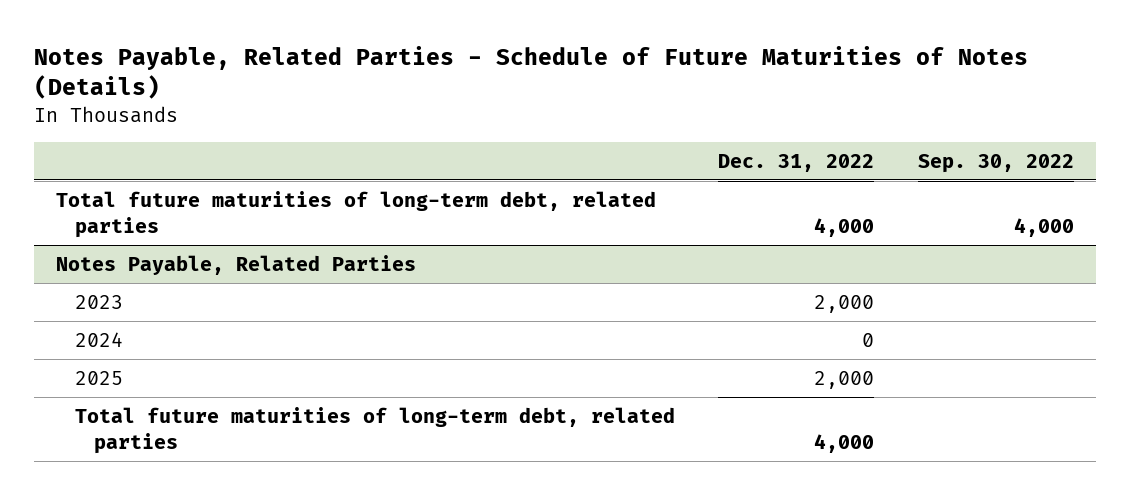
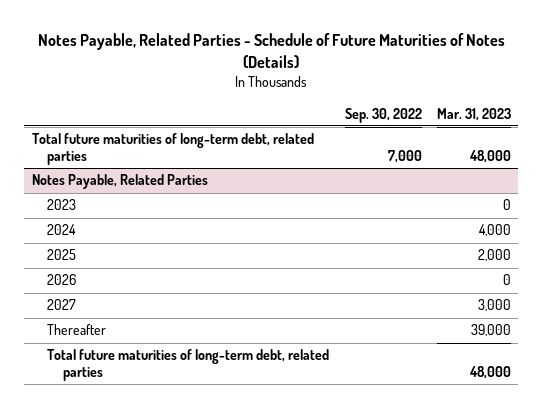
- | Dec. 31, 2022 | Sep. 30, 2022
+ | Sep. 30, 2022 | Mar. 31, 2023
- Total future maturities of long-term debt, related parties | 4,000 | 4,000
+ Total future maturities of long-term debt, related parties | 7,000 | 48,000
@ Notes Payable, Related Parties
+ 2026 | | 0
+ 2027 | | 3,000
+ Thereafter | | 39,000

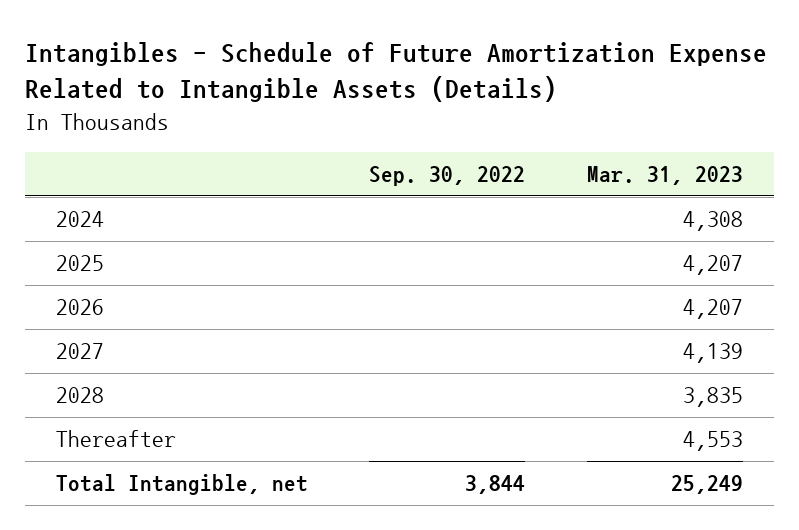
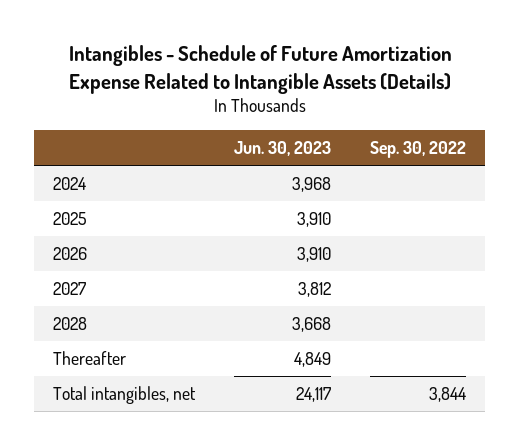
- | Sep. 30, 2022 | Mar. 31, 2023
+ | Jun. 30, 2023 | Sep. 30, 2022
- Total Intangible, net | 3,844 | 25,249
+ Total intangibles, net | 24,117 | 3,844

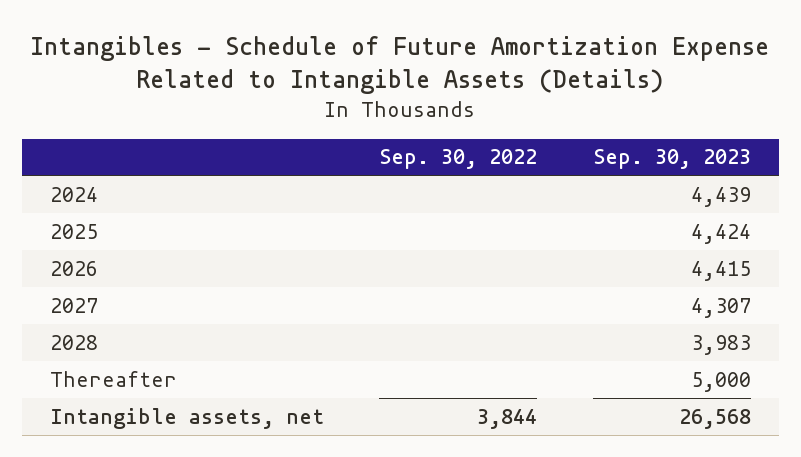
- | Jun. 30, 2023 | Sep. 30, 2022
+ | Sep. 30, 2022 | Sep. 30, 2023
- Total intangibles, net | 24,117 | 3,844
+ Intangible assets, net | 3,844 | 26,568

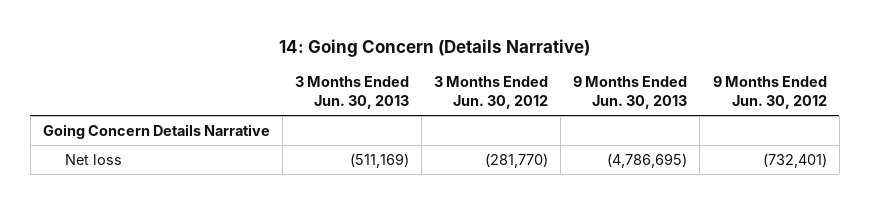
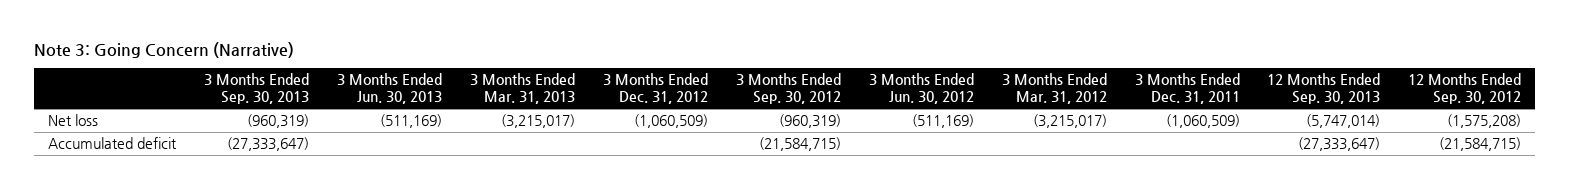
- 14: Going Concern (Details Narrative)
+ Note 3: Going Concern (Narrative)
- | 3 Months Ended Jun. 30, 2013 | 3 Months Ended Jun. 30, 2012 | 9 Months Ended Jun. 30, 2013 | 9 Months Ended Jun. 30, 2012
+ | 3 Months Ended Sep. 30, 2013 | 3 Months Ended Jun. 30, 2013 | 3 Months Ended Mar. 31, 2013 | 3 Months Ended Dec. 31, 2012 | 3 Months Ended Sep. 30, 2012 | 3 Months Ended Jun. 30, 2012 | 3 Months Ended Mar. 31, 2012 | 3 Months Ended Dec. 31, 2011 | 12 Months Ended Sep. 30, 2013 | 12 Months Ended Sep. 30, 2012
- Going Concern Details Narrative
- Net loss | (511,169) | (281,770) | (4,786,695) | (732,401)
+ Net loss | (960,319) | (511,169) | (3,215,017) | (1,060,509) | (960,319) | (511,169) | (3,215,017) | (1,060,509) | (5,747,014) | (1,575,208)
+ Accumulated deficit | (27,333,647) | | | | (21,584,715) | | | | (27,333,647) | (21,584,715)

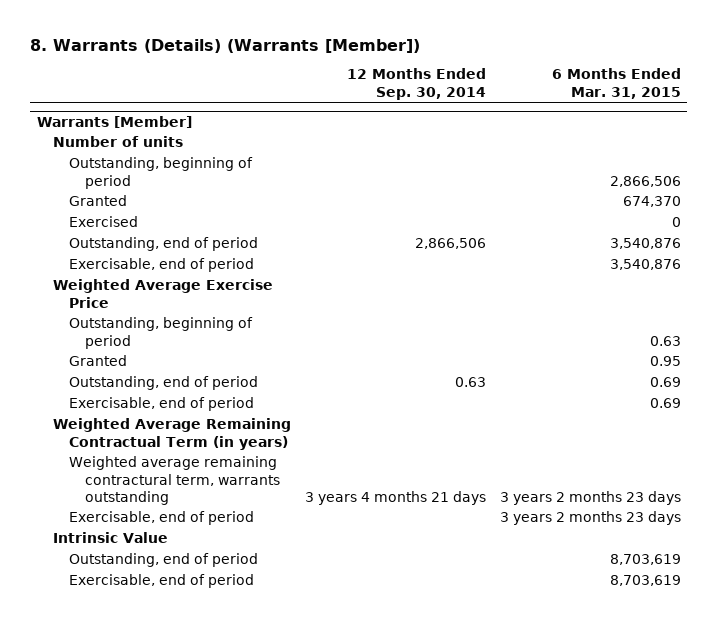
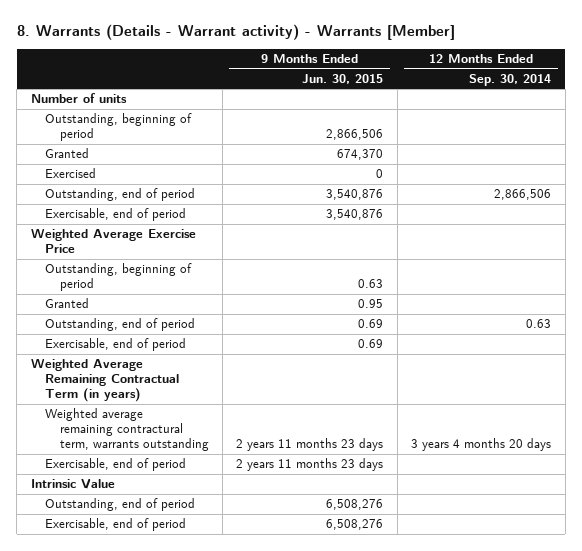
- 8. Warrants (Details) (Warrants [Member])
+ 8. Warrants (Details - Warrant activity) - Warrants [Member]
- | 12 Months Ended Sep. 30, 2014 | 6 Months Ended Mar. 31, 2015
+ | 9 Months Ended Jun. 30, 2015 | 12 Months Ended Sep. 30, 2014
- Warrants [Member]
- Weighted average remaining contractural term, warrants outstanding | 3 years 4 months 21 days | 3 years 2 months 23 days
+ Weighted average remaining contractural term, warrants outstanding | 2 years 11 months 23 days | 3 years 4 months 20 days

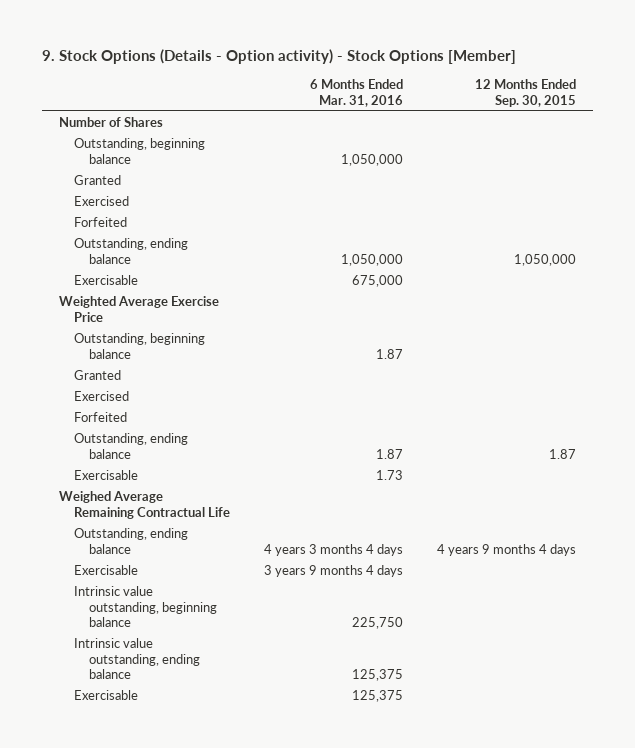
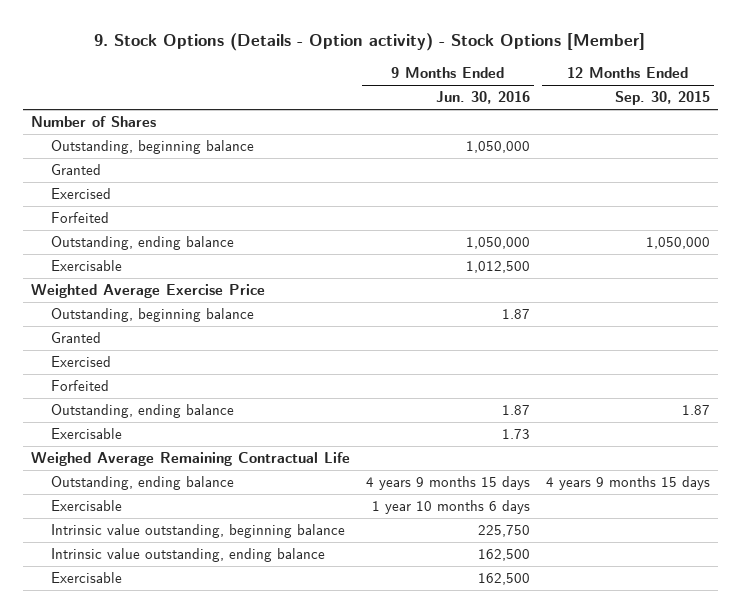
- | 6 Months Ended Mar. 31, 2016 | 12 Months Ended Sep. 30, 2015
+ | 9 Months Ended Jun. 30, 2016 | 12 Months Ended Sep. 30, 2015
- Outstanding, ending balance | 4 years 3 months 4 days | 4 years 9 months 4 days
+ Outstanding, ending balance | 4 years 9 months 15 days | 4 years 9 months 15 days

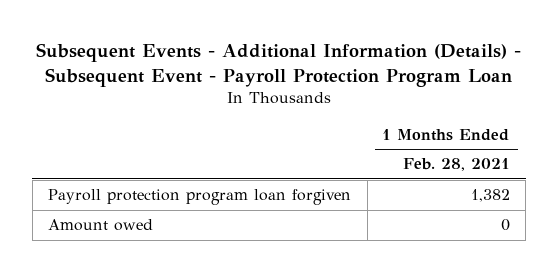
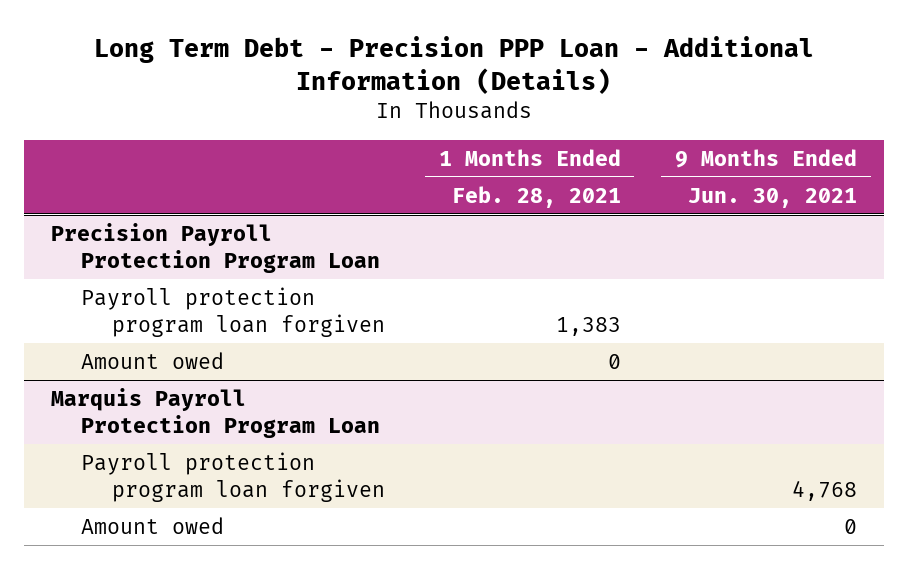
- Subsequent Events - Additional Information (Details) - Subsequent Event - Payroll Protection Program Loan
+ Long Term Debt - Precision PPP Loan - Additional Information (Details)
- | 1 Months Ended Feb. 28, 2021
+ | 1 Months Ended Feb. 28, 2021 | 9 Months Ended Jun. 30, 2021
- Payroll protection program loan forgiven | 1,382
- Amount owed | 0
+ Precision Payroll Protection Program Loan
+ Payroll protection program loan forgiven | 1,383 |
+ Amount owed | 0 |
+ Marquis Payroll Protection Program Loan
+ Payroll protection program loan forgiven | | 4,768
+ Amount owed | | 0

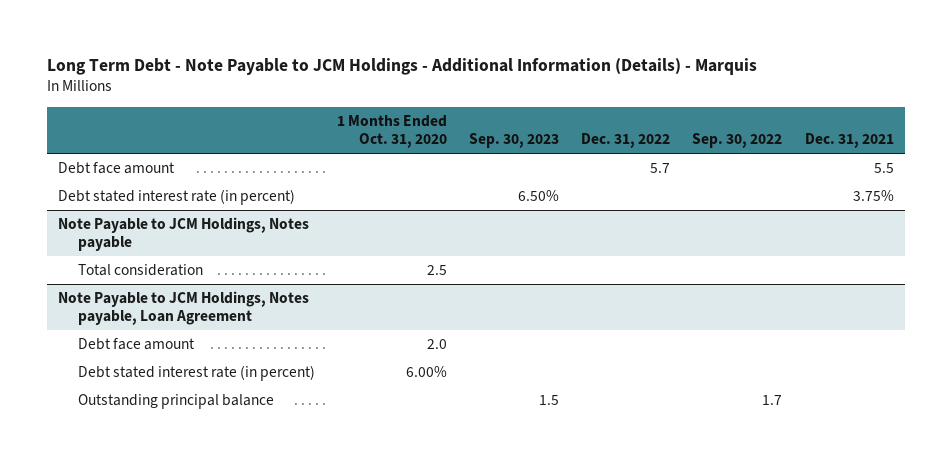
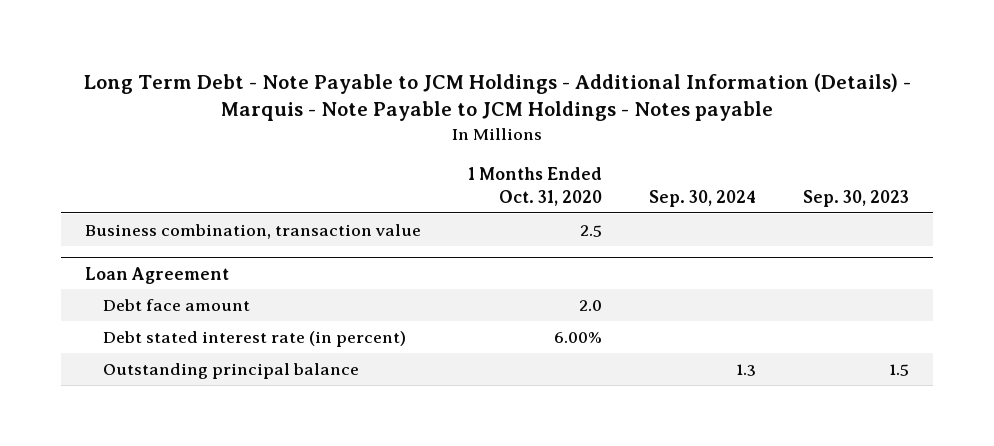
- Long Term Debt - Note Payable to JCM Holdings - Additional Information (Details) - Marquis
+ Long Term Debt - Note Payable to JCM Holdings - Additional Information (Details) - Marquis - Note Payable to JCM Holdings - Notes payable
- | 1 Months Ended Oct. 31, 2020 | Sep. 30, 2023 | Dec. 31, 2022 | Sep. 30, 2022 | Dec. 31, 2021
+ | 1 Months Ended Oct. 31, 2020 | Sep. 30, 2024 | Sep. 30, 2023
- Debt face amount | | | 5.7 | | 5.5
- Debt stated interest rate (in percent) | | 6.50% | | | 3.75%
- Note Payable to JCM Holdings, Notes payable
- Total consideration | 2.5 | | | |
- Note Payable to JCM Holdings, Notes payable, Loan Agreement
+ Business combination, transaction value | 2.5 | |
+ Loan Agreement

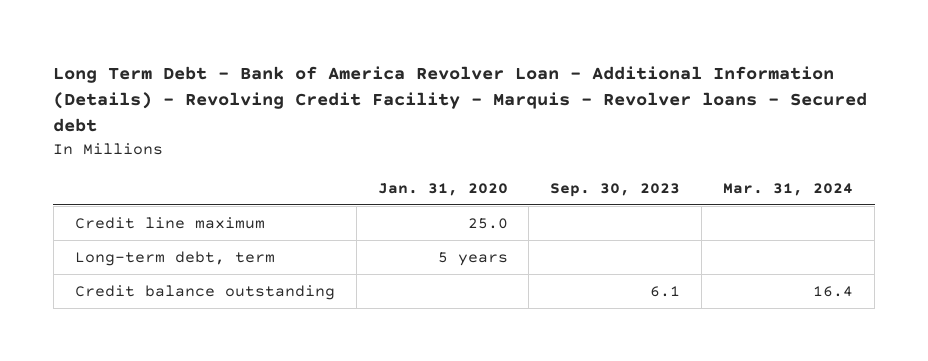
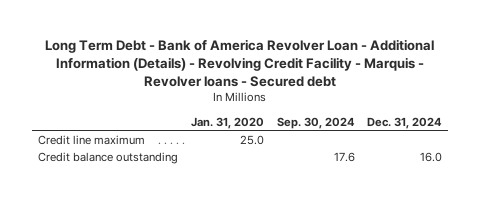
- | Jan. 31, 2020 | Sep. 30, 2023 | Mar. 31, 2024
+ | Jan. 31, 2020 | Sep. 30, 2024 | Dec. 31, 2024
- Long-term debt, term | 5 years | |

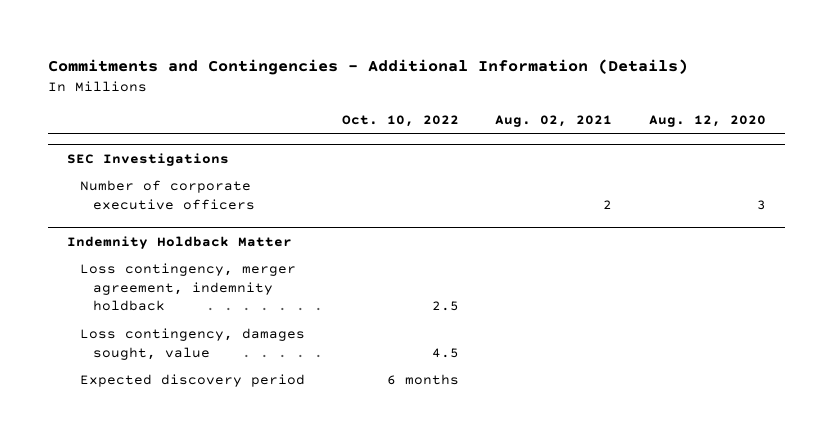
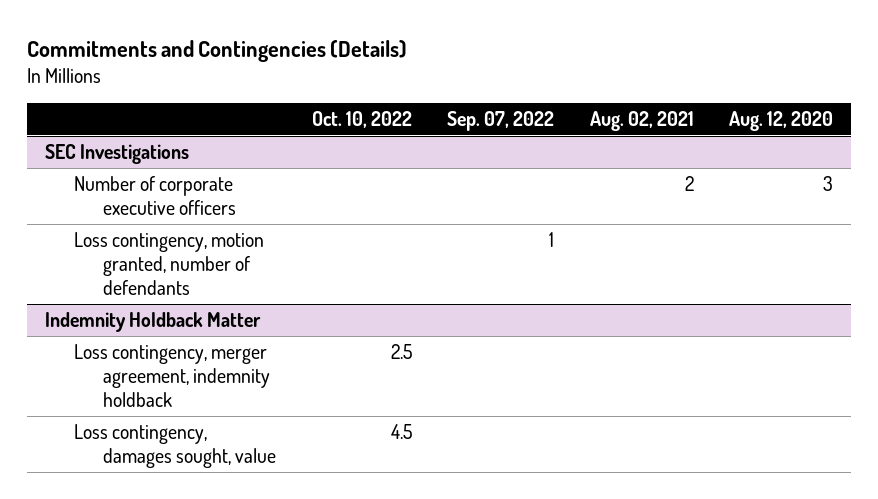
- Commitments and Contingencies - Additional Information (Details)
+ Commitments and Contingencies (Details)
- | Oct. 10, 2022 | Aug. 02, 2021 | Aug. 12, 2020
+ | Oct. 10, 2022 | Sep. 07, 2022 | Aug. 02, 2021 | Aug. 12, 2020
@ SEC Investigations
+ Loss contingency, motion granted, number of defendants | | 1 | |
@ Indemnity Holdback Matter
- Expected discovery period | 6 months | |

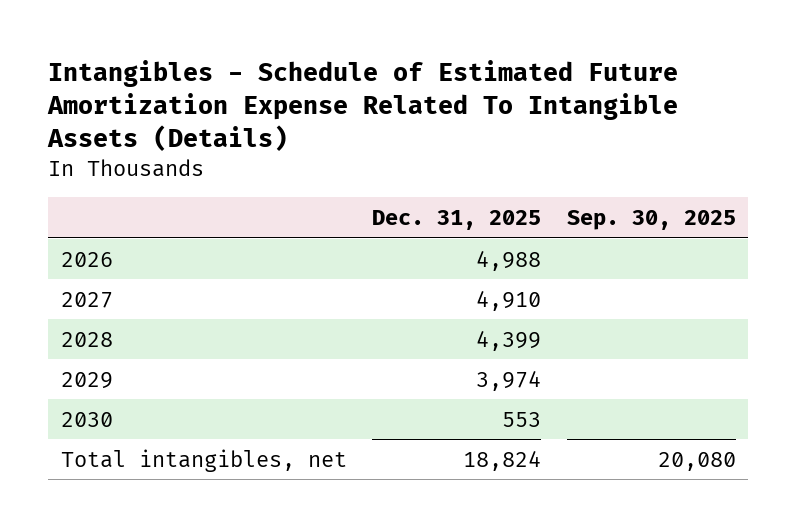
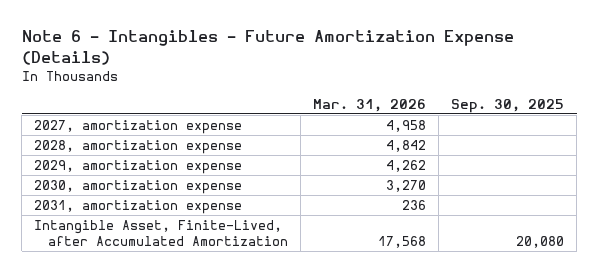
- Intangibles - Schedule of Estimated Future Amortization Expense Related To Intangible Assets (Details)
+ Note 6 - Intangibles - Future Amortization Expense (Details)
- | Dec. 31, 2025 | Sep. 30, 2025
+ | Mar. 31, 2026 | Sep. 30, 2025
- 2026 | 4,988 |
- 2027 | 4,910 |
- 2028 | 4,399 |
- 2029 | 3,974 |
- 2030 | 553 |
- Total intangibles, net | 18,824 | 20,080
+ 2027, amortization expense | 4,958 |
+ 2028, amortization expense | 4,842 |
+ 2029, amortization expense | 4,262 |
+ 2030, amortization expense | 3,270 |
+ 2031, amortization expense | 236 |
+ Intangible Asset, Finite-Lived, after Accumulated Amortization | 17,568 | 20,080

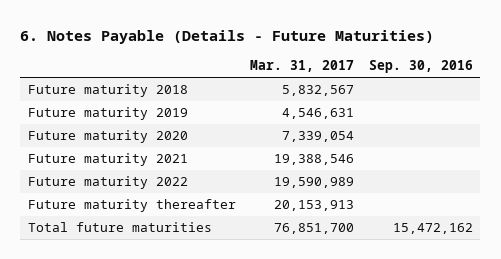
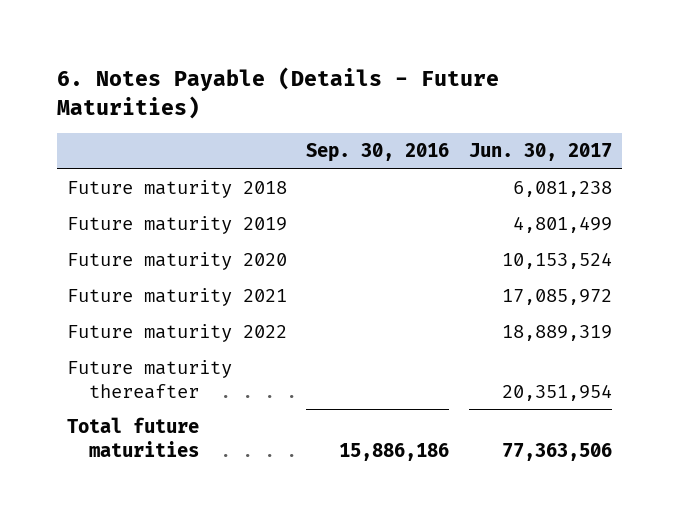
- | Mar. 31, 2017 | Sep. 30, 2016
+ | Sep. 30, 2016 | Jun. 30, 2017
- Total future maturities | 76,851,700 | 15,472,162
+ Total future maturities | 15,886,186 | 77,363,506

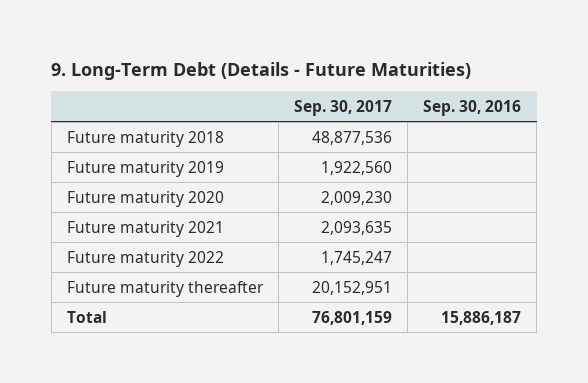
- 6. Notes Payable (Details - Future Maturities)
+ 9. Long-Term Debt (Details - Future Maturities)
- | Sep. 30, 2016 | Jun. 30, 2017
+ | Sep. 30, 2017 | Sep. 30, 2016
- Total future maturities | 15,886,186 | 77,363,506
+ Total | 76,801,159 | 15,886,187

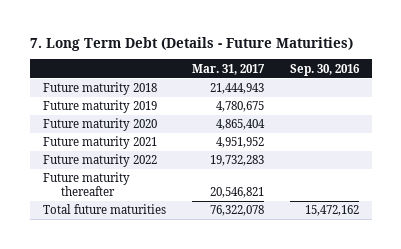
- 9. Long-Term Debt (Details - Future Maturities)
+ 7. Long Term Debt (Details - Future Maturities)
- | Sep. 30, 2017 | Sep. 30, 2016
+ | Mar. 31, 2017 | Sep. 30, 2016
- Total | 76,801,159 | 15,886,187
+ Total future maturities | 76,322,078 | 15,472,162

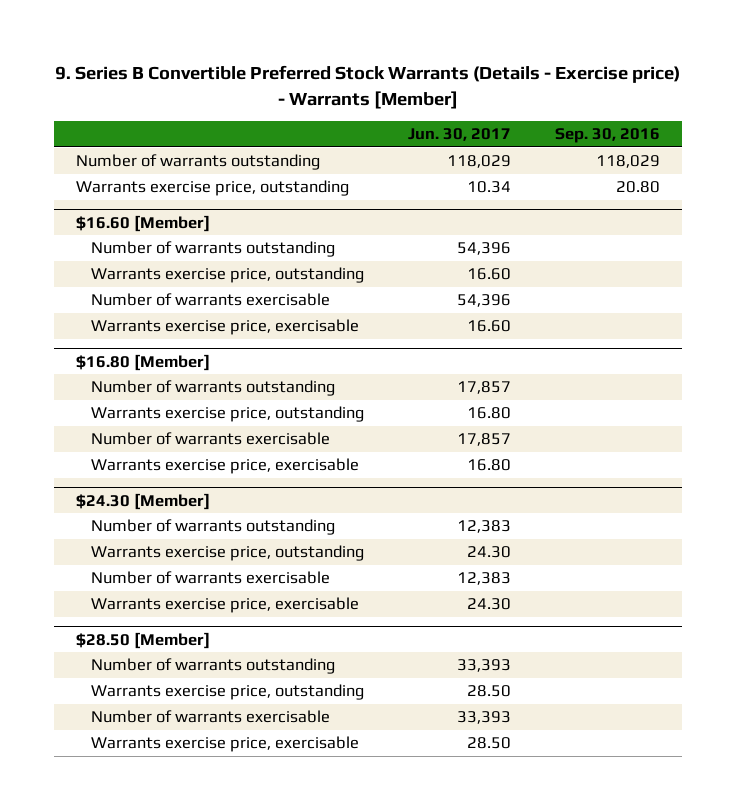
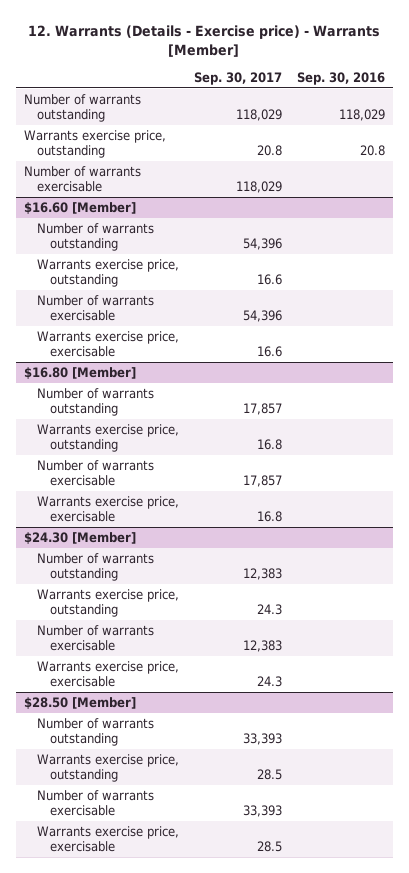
- 9. Series B Convertible Preferred Stock Warrants (Details - Exercise price) - Warrants [Member]
+ 12. Warrants (Details - Exercise price) - Warrants [Member]
- | Jun. 30, 2017 | Sep. 30, 2016
+ | Sep. 30, 2017 | Sep. 30, 2016
- Warrants exercise price, outstanding | 10.34 | 20.80
+ Warrants exercise price, outstanding | 20.8 | 20.8
+ Number of warrants exercisable | 118,029 |

